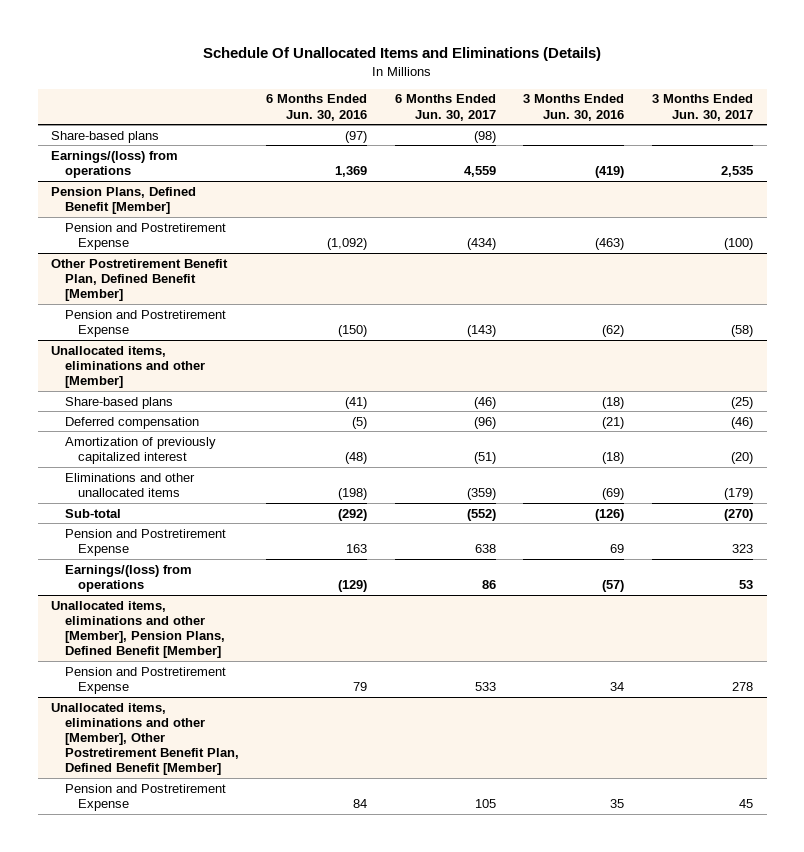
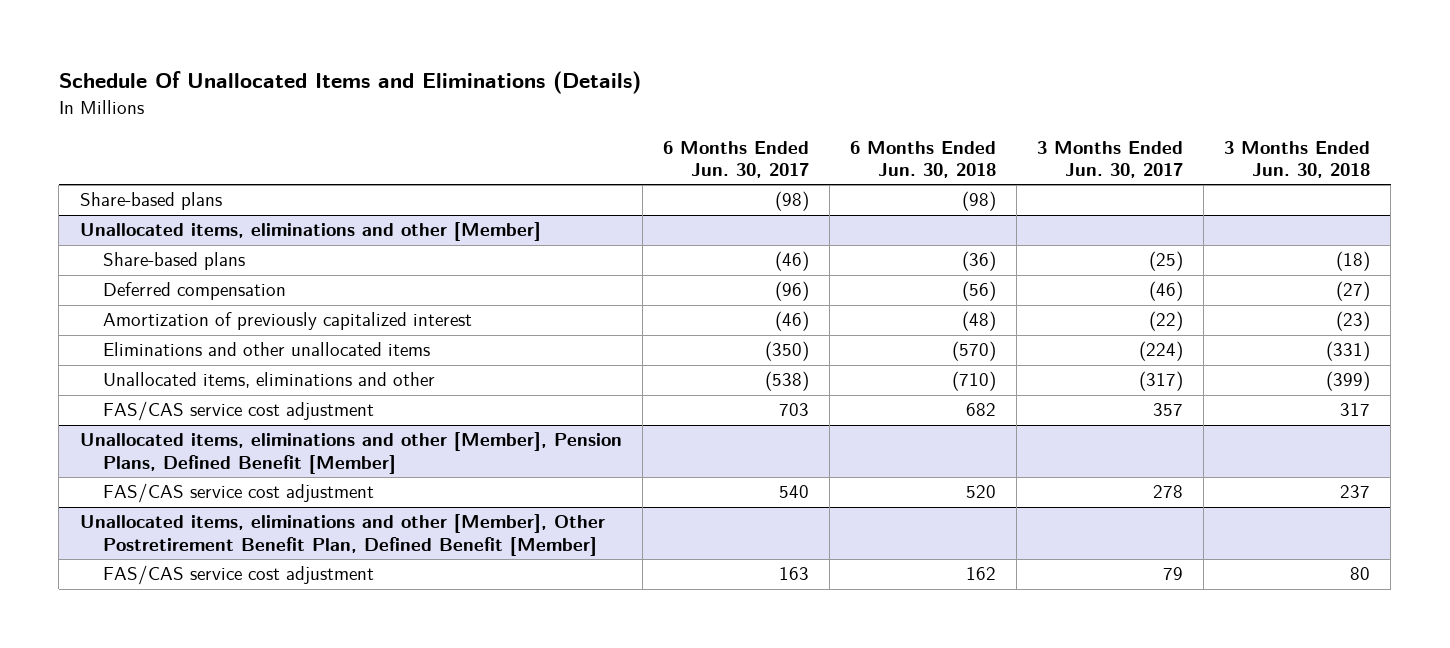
- | 6 Months Ended Jun. 30, 2016 | 6 Months Ended Jun. 30, 2017 | 3 Months Ended Jun. 30, 2016 | 3 Months Ended Jun. 30, 2017
+ | 6 Months Ended Jun. 30, 2017 | 6 Months Ended Jun. 30, 2018 | 3 Months Ended Jun. 30, 2017 | 3 Months Ended Jun. 30, 2018
- Earnings/(loss) from operations | 1,369 | 4,559 | (419) | 2,535
- Pension Plans, Defined Benefit [Member]
- Pension and Postretirement Expense | (1,092) | (434) | (463) | (100)
- Other Postretirement Benefit Plan, Defined Benefit [Member]
- Pension and Postretirement Expense | (150) | (143) | (62) | (58)
@ Unallocated items, eliminations and other [Member]
- Amortization of previously capitalized interest | (48) | (51) | (18) | (20)
- Eliminations and other unallocated items | (198) | (359) | (69) | (179)
- Sub-total | (292) | (552) | (126) | (270)
- Pension and Postretirement Expense | 163 | 638 | 69 | 323
- Earnings/(loss) from operations | (129) | 86 | (57) | 53
+ Amortization of previously capitalized interest | (46) | (48) | (22) | (23)
+ Eliminations and other unallocated items | (350) | (570) | (224) | (331)
+ Unallocated items, eliminations and other | (538) | (710) | (317) | (399)
+ FAS/CAS service cost adjustment | 703 | 682 | 357 | 317
@ Unallocated items, eliminations and other [Member], Pension Plans, Defined Benefit [Member]
- Pension and Postretirement Expense | 79 | 533 | 34 | 278
+ FAS/CAS service cost adjustment | 540 | 520 | 278 | 237
@ Unallocated items, eliminations and other [Member], Other Postretirement Benefit Plan, Defined Benefit [Member]
- Pension and Postretirement Expense | 84 | 105 | 35 | 45
+ FAS/CAS service cost adjustment | 163 | 162 | 79 | 80

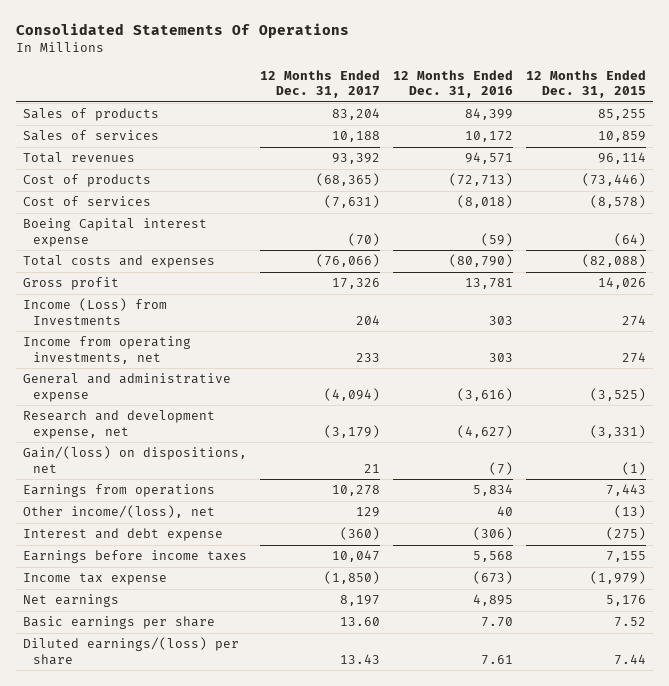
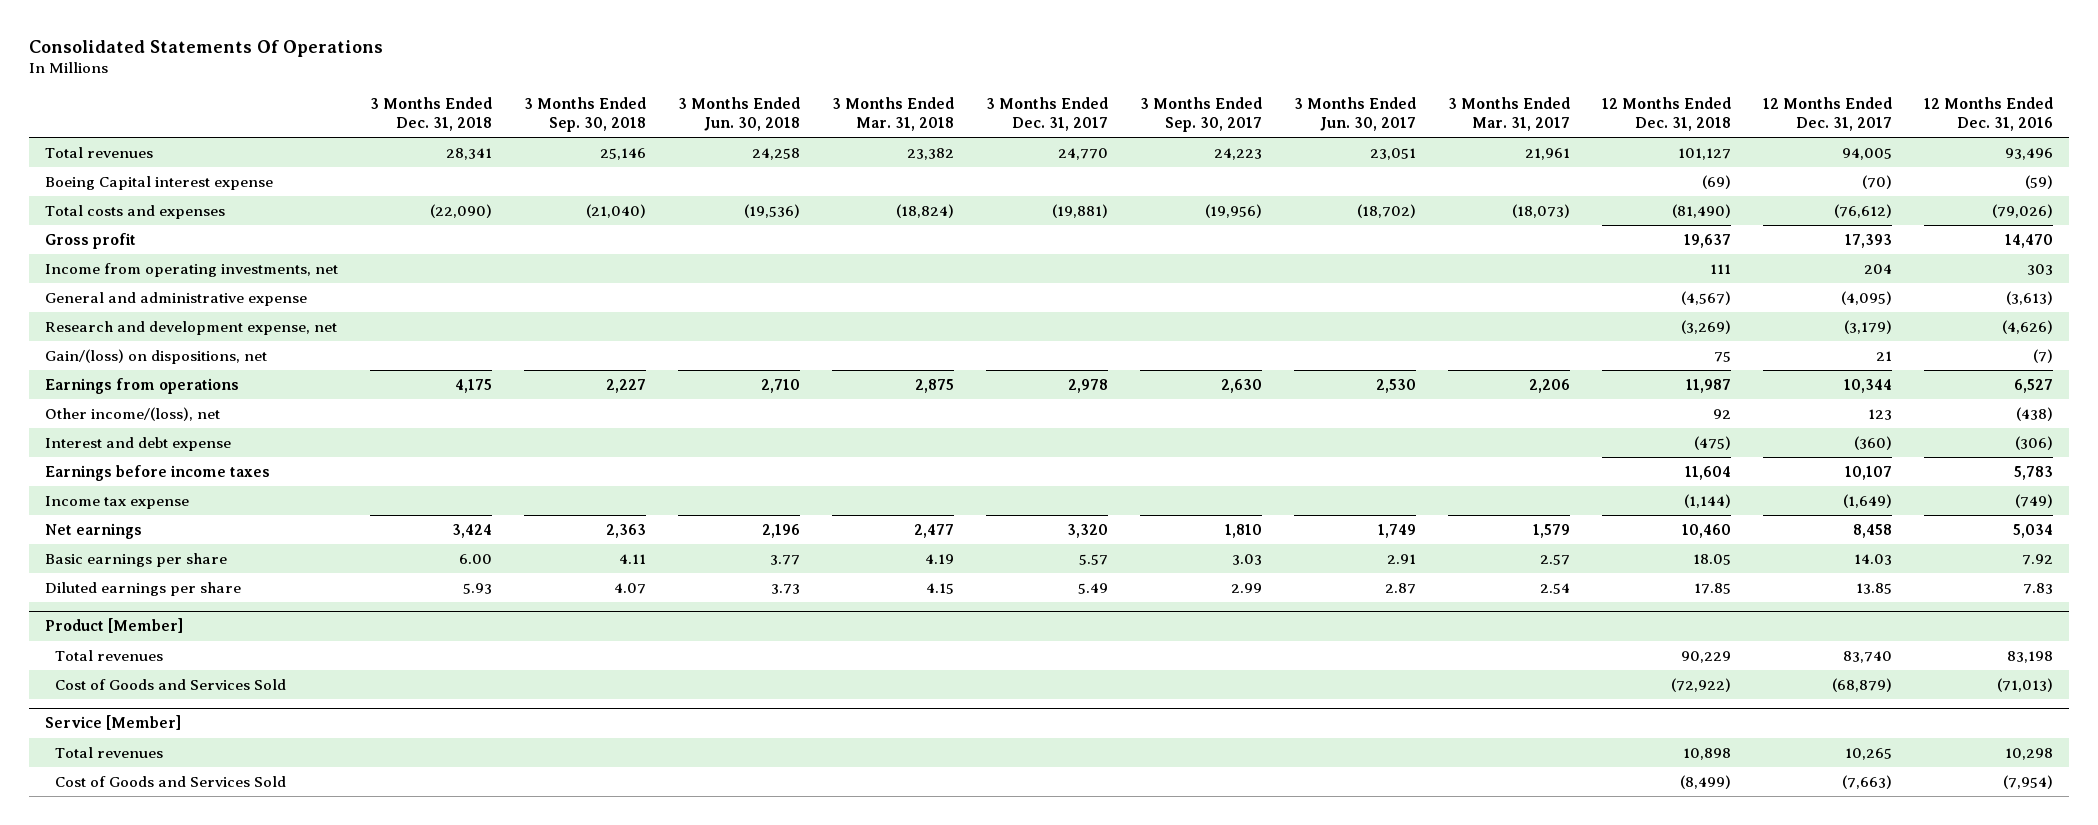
- | 12 Months Ended Dec. 31, 2017 | 12 Months Ended Dec. 31, 2016 | 12 Months Ended Dec. 31, 2015
+ | 3 Months Ended Dec. 31, 2018 | 3 Months Ended Sep. 30, 2018 | 3 Months Ended Jun. 30, 2018 | 3 Months Ended Mar. 31, 2018 | 3 Months Ended Dec. 31, 2017 | 3 Months Ended Sep. 30, 2017 | 3 Months Ended Jun. 30, 2017 | 3 Months Ended Mar. 31, 2017 | 12 Months Ended Dec. 31, 2018 | 12 Months Ended Dec. 31, 2017 | 12 Months Ended Dec. 31, 2016
- Sales of products | 83,204 | 84,399 | 85,255
- Sales of services | 10,188 | 10,172 | 10,859
- Total revenues | 93,392 | 94,571 | 96,114
- Cost of products | (68,365) | (72,713) | (73,446)
- Cost of services | (7,631) | (8,018) | (8,578)
+ Total revenues | 28,341 | 25,146 | 24,258 | 23,382 | 24,770 | 24,223 | 23,051 | 21,961 | 101,127 | 94,005 | 93,496
- Total costs and expenses | (76,066) | (80,790) | (82,088)
- Gross profit | 17,326 | 13,781 | 14,026
- Income (Loss) from Investments | 204 | 303 | 274
- Income from operating investments, net | 233 | 303 | 274
- General and administrative expense | (4,094) | (3,616) | (3,525)
- Research and development expense, net | (3,179) | (4,627) | (3,331)
+ Total costs and expenses | (22,090) | (21,040) | (19,536) | (18,824) | (19,881) | (19,956) | (18,702) | (18,073) | (81,490) | (76,612) | (79,026)
+ Gross profit | | | | | | | | | 19,637 | 17,393 | 14,470
+ Income from operating investments, net | | | | | | | | | 111 | 204 | 303
+ General and administrative expense | | | | | | | | | (4,567) | (4,095) | (3,613)
+ Research and development expense, net | | | | | | | | | (3,269) | (3,179) | (4,626)
- Earnings from operations | 10,278 | 5,834 | 7,443
- Other income/(loss), net | 129 | 40 | (13)
+ Earnings from operations | 4,175 | 2,227 | 2,710 | 2,875 | 2,978 | 2,630 | 2,530 | 2,206 | 11,987 | 10,344 | 6,527
+ Other income/(loss), net | | | | | | | | | 92 | 123 | (438)
- Earnings before income taxes | 10,047 | 5,568 | 7,155
- Income tax expense | (1,850) | (673) | (1,979)
- Net earnings | 8,197 | 4,895 | 5,176
- Basic earnings per share | 13.60 | 7.70 | 7.52
- Diluted earnings/(loss) per share | 13.43 | 7.61 | 7.44
+ Earnings before income taxes | | | | | | | | | 11,604 | 10,107 | 5,783
+ Income tax expense | | | | | | | | | (1,144) | (1,649) | (749)
+ Net earnings | 3,424 | 2,363 | 2,196 | 2,477 | 3,320 | 1,810 | 1,749 | 1,579 | 10,460 | 8,458 | 5,034
+ Basic earnings per share | 6.00 | 4.11 | 3.77 | 4.19 | 5.57 | 3.03 | 2.91 | 2.57 | 18.05 | 14.03 | 7.92
+ Diluted earnings per share | 5.93 | 4.07 | 3.73 | 4.15 | 5.49 | 2.99 | 2.87 | 2.54 | 17.85 | 13.85 | 7.83
+ Product [Member]
+ Total revenues | | | | | | | | | 90,229 | 83,740 | 83,198
+ Cost of Goods and Services Sold | | | | | | | | | (72,922) | (68,879) | (71,013)
+ Service [Member]
+ Total revenues | | | | | | | | | 10,898 | 10,265 | 10,298
+ Cost of Goods and Services Sold | | | | | | | | | (8,499) | (7,663) | (7,954)

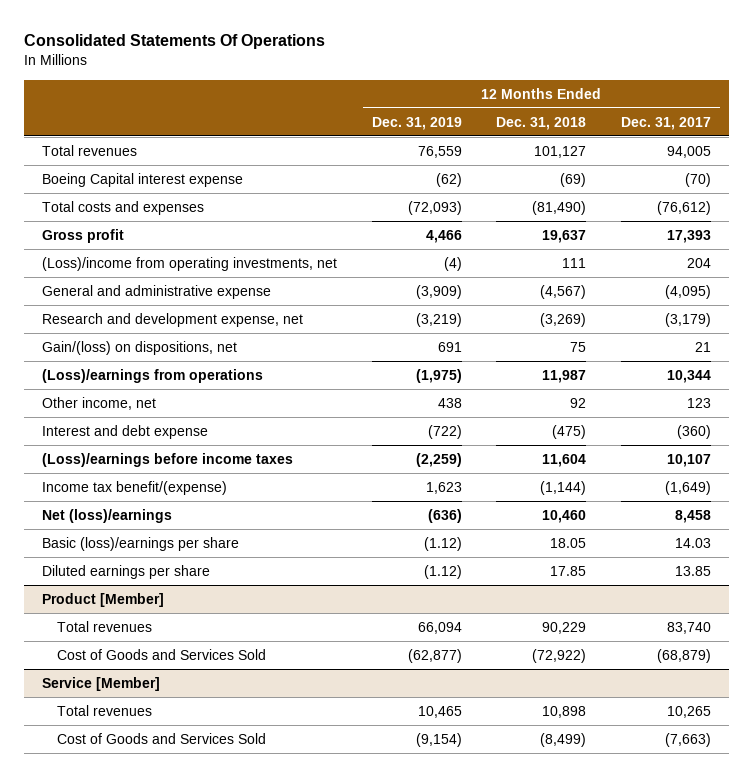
- | 3 Months Ended Dec. 31, 2018 | 3 Months Ended Sep. 30, 2018 | 3 Months Ended Jun. 30, 2018 | 3 Months Ended Mar. 31, 2018 | 3 Months Ended Dec. 31, 2017 | 3 Months Ended Sep. 30, 2017 | 3 Months Ended Jun. 30, 2017 | 3 Months Ended Mar. 31, 2017 | 12 Months Ended Dec. 31, 2018 | 12 Months Ended Dec. 31, 2017 | 12 Months Ended Dec. 31, 2016
+ | 12 Months Ended Dec. 31, 2019 | 12 Months Ended Dec. 31, 2018 | 12 Months Ended Dec. 31, 2017
- Income from operating investments, net | | | | | | | | | 111 | 204 | 303
+ (Loss)/income from operating investments, net | (4) | 111 | 204
- Earnings from operations | 4,175 | 2,227 | 2,710 | 2,875 | 2,978 | 2,630 | 2,530 | 2,206 | 11,987 | 10,344 | 6,527
- Other income/(loss), net | | | | | | | | | 92 | 123 | (438)
+ (Loss)/earnings from operations | (1,975) | 11,987 | 10,344
+ Other income, net | 438 | 92 | 123
- Earnings before income taxes | | | | | | | | | 11,604 | 10,107 | 5,783
- Income tax expense | | | | | | | | | (1,144) | (1,649) | (749)
- Net earnings | 3,424 | 2,363 | 2,196 | 2,477 | 3,320 | 1,810 | 1,749 | 1,579 | 10,460 | 8,458 | 5,034
- Basic earnings per share | 6.00 | 4.11 | 3.77 | 4.19 | 5.57 | 3.03 | 2.91 | 2.57 | 18.05 | 14.03 | 7.92
+ (Loss)/earnings before income taxes | (2,259) | 11,604 | 10,107
+ Income tax benefit/(expense) | 1,623 | (1,144) | (1,649)
+ Net (loss)/earnings | (636) | 10,460 | 8,458
+ Basic (loss)/earnings per share | (1.12) | 18.05 | 14.03

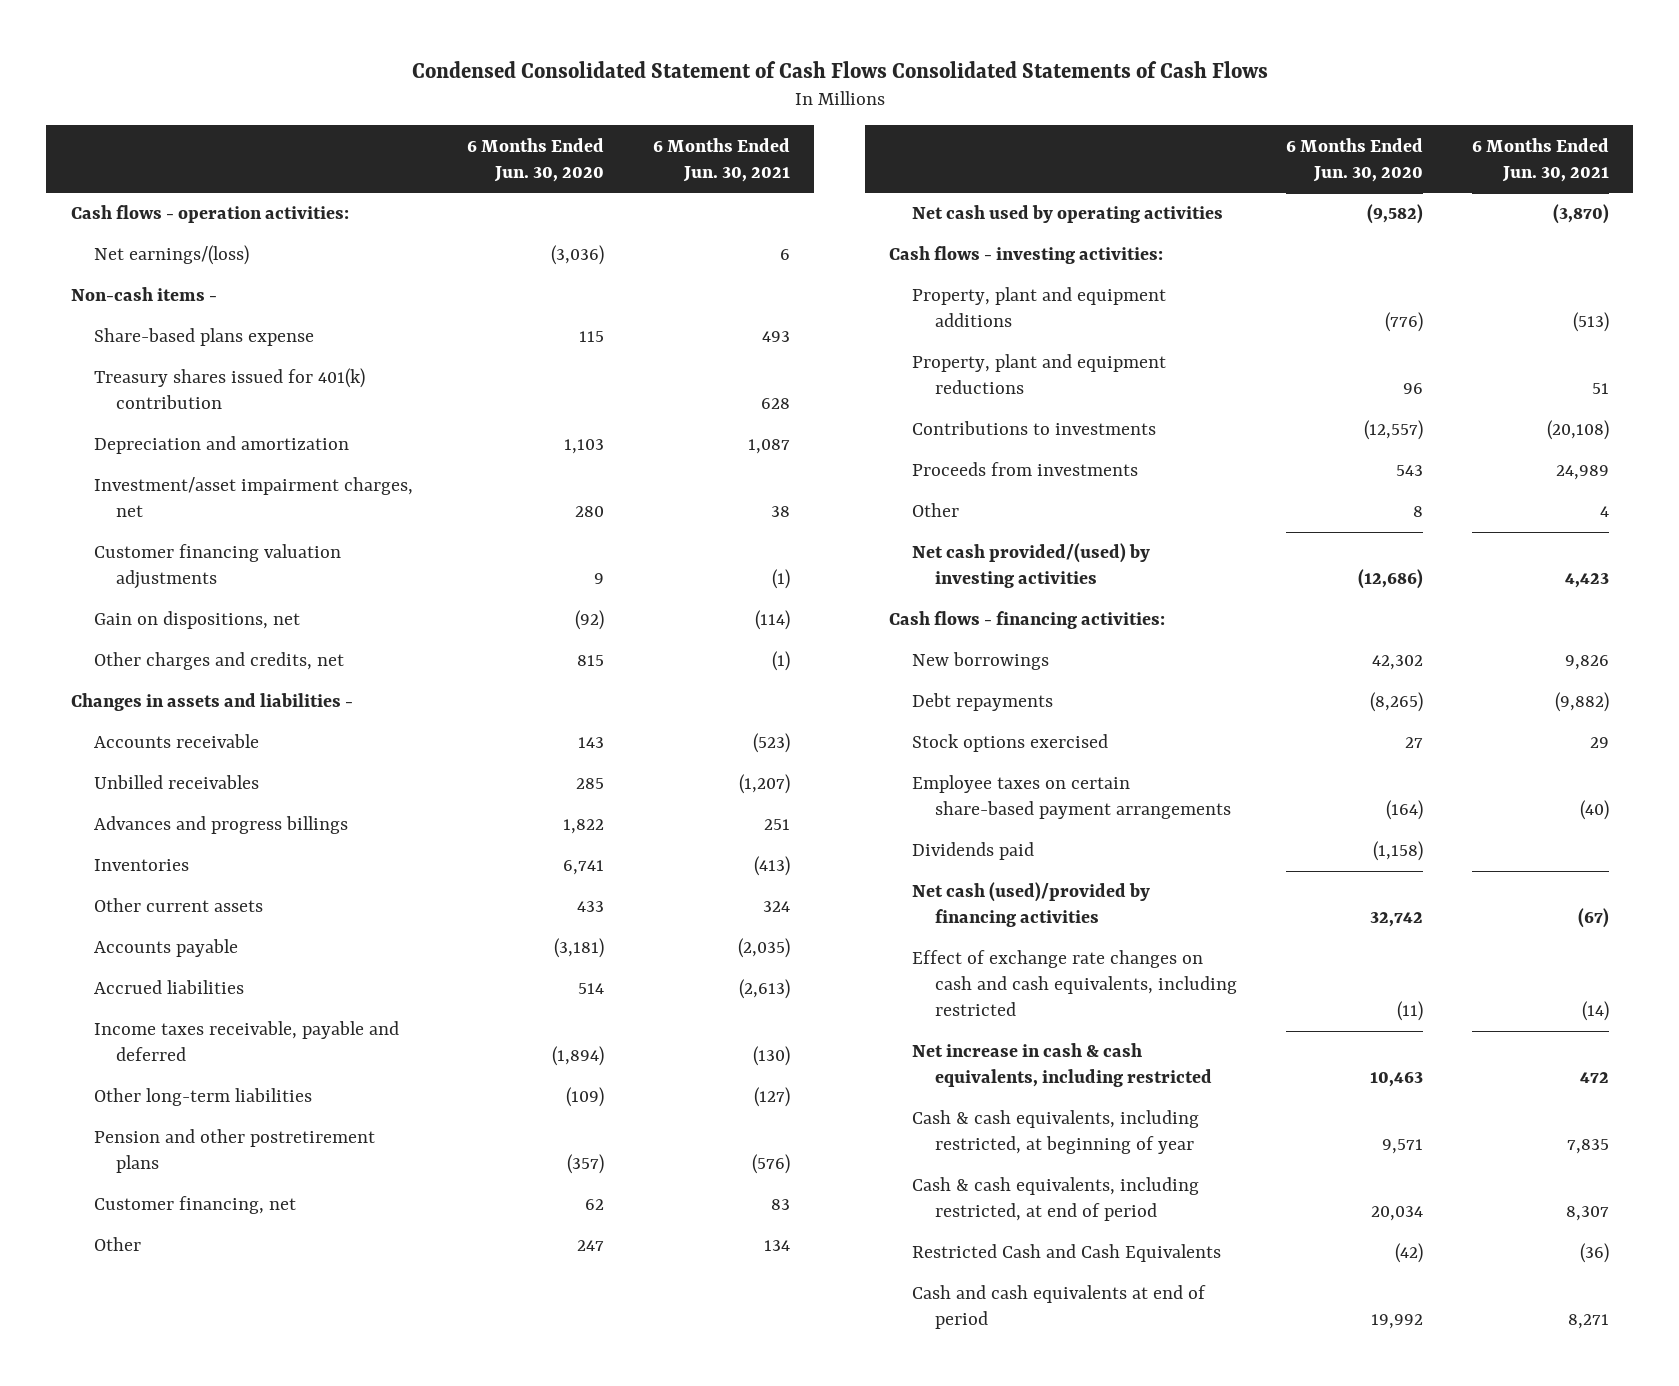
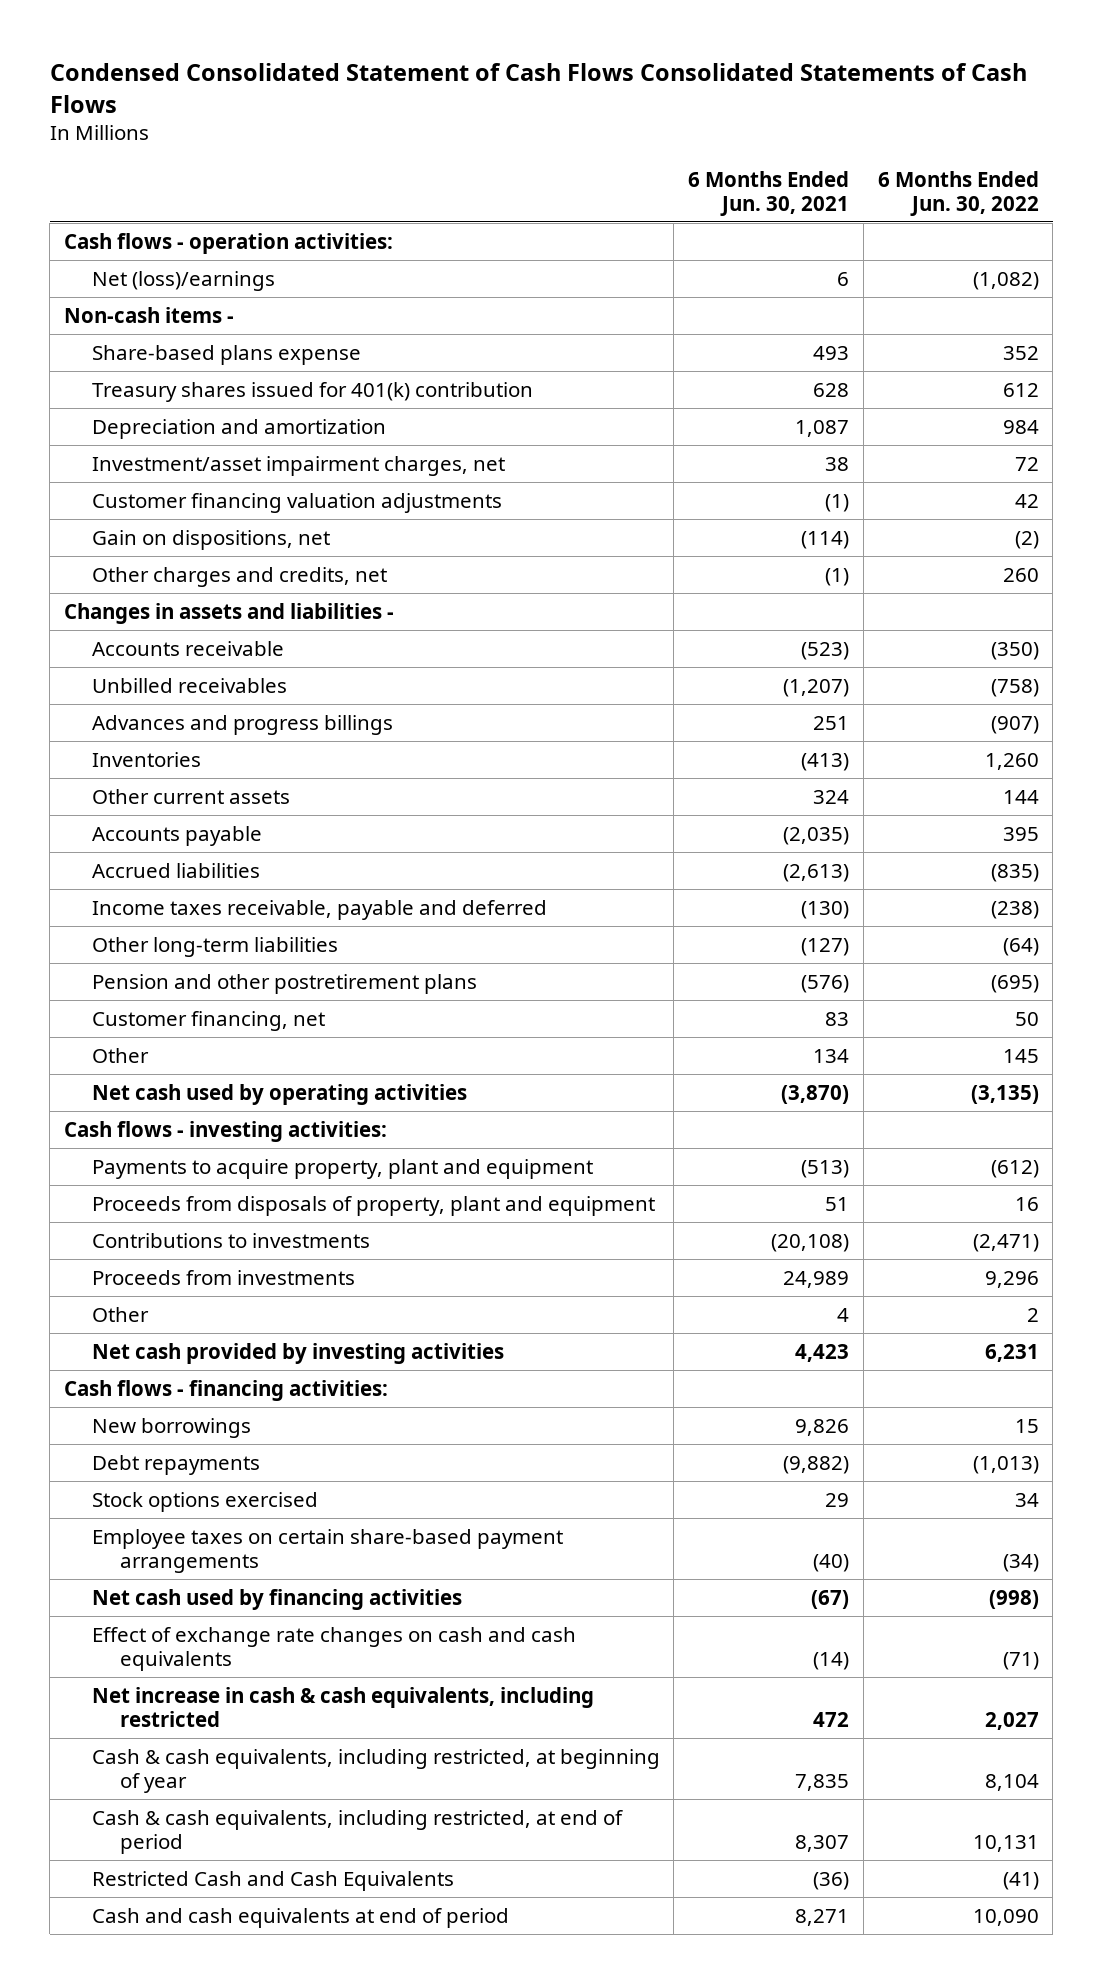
- | 6 Months Ended Jun. 30, 2020 | 6 Months Ended Jun. 30, 2021
+ | 6 Months Ended Jun. 30, 2021 | 6 Months Ended Jun. 30, 2022
- Net earnings/(loss) | (3,036) | 6
+ Net (loss)/earnings | 6 | (1,082)
- Property, plant and equipment additions | (776) | (513)
- Property, plant and equipment reductions | 96 | 51
+ Payments to acquire property, plant and equipment | (513) | (612)
+ Proceeds from disposals of property, plant and equipment | 51 | 16
- Net cash provided/(used) by investing activities | (12,686) | 4,423
+ Net cash provided by investing activities | 4,423 | 6,231
- Dividends paid | (1,158) |
- Net cash (used)/provided by financing activities | 32,742 | (67)
- Effect of exchange rate changes on cash and cash equivalents, including restricted | (11) | (14)
+ Net cash used by financing activities | (67) | (998)
+ Effect of exchange rate changes on cash and cash equivalents | (14) | (71)

